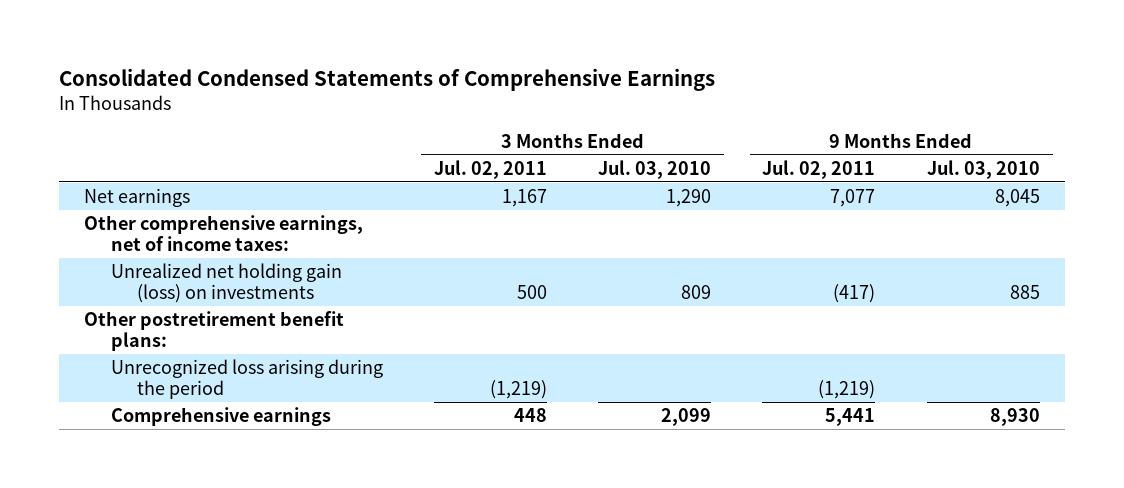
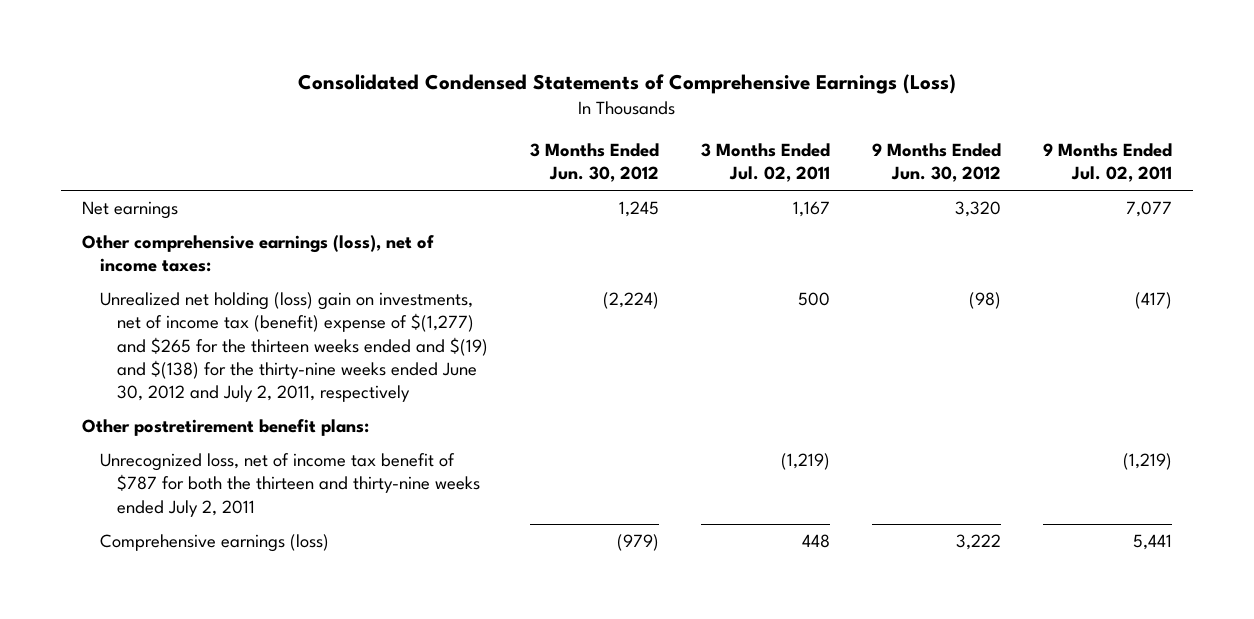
- Consolidated Condensed Statements of Comprehensive Earnings
+ Consolidated Condensed Statements of Comprehensive Earnings (Loss)
- | 3 Months Ended Jul. 02, 2011 | 3 Months Ended Jul. 03, 2010 | 9 Months Ended Jul. 02, 2011 | 9 Months Ended Jul. 03, 2010
+ | 3 Months Ended Jun. 30, 2012 | 3 Months Ended Jul. 02, 2011 | 9 Months Ended Jun. 30, 2012 | 9 Months Ended Jul. 02, 2011
- Other comprehensive earnings, net of income taxes:
- Unrealized net holding gain (loss) on investments | 500 | 809 | (417) | 885
+ Other comprehensive earnings (loss), net of income taxes:
+ Unrealized net holding (loss) gain on investments, net of income tax (benefit) expense of $(1,277) and $265 for the thirteen weeks ended and $(19) and $(138) for the thirty-nine weeks ended June 30, 2012 and July 2, 2011, respectively | (2,224) | 500 | (98) | (417)
- Unrecognized loss arising during the period | (1,219) | | (1,219) |
- Comprehensive earnings | 448 | 2,099 | 5,441 | 8,930
+ Unrecognized loss, net of income tax benefit of $787 for both the thirteen and thirty-nine weeks ended July 2, 2011 | | (1,219) | | (1,219)
+ Comprehensive earnings (loss) | (979) | 448 | 3,222 | 5,441

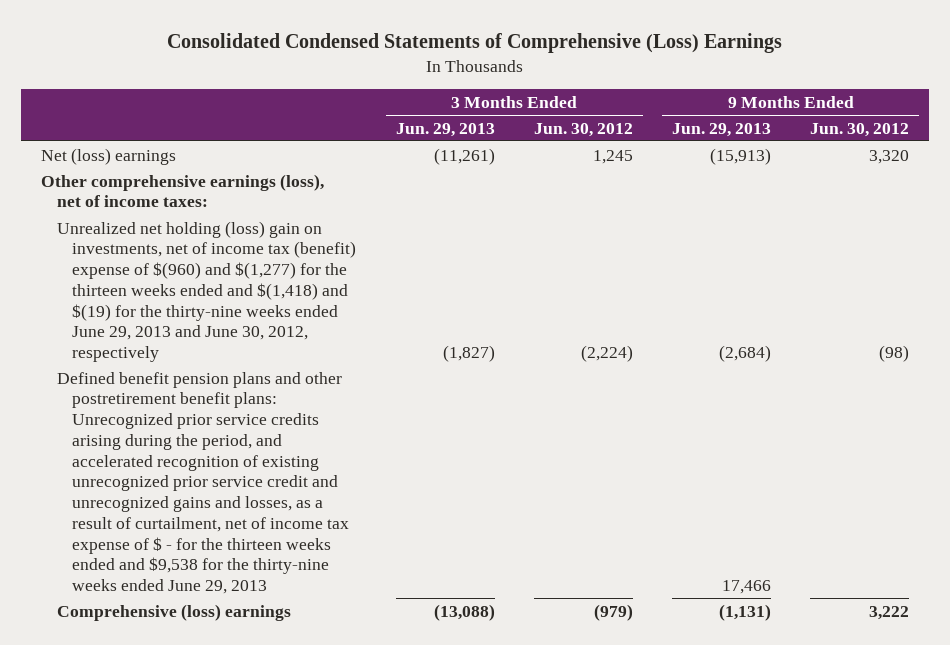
- Consolidated Condensed Statements of Comprehensive Earnings (Loss)
+ Consolidated Condensed Statements of Comprehensive (Loss) Earnings
- | 3 Months Ended Jun. 30, 2012 | 3 Months Ended Jul. 02, 2011 | 9 Months Ended Jun. 30, 2012 | 9 Months Ended Jul. 02, 2011
+ | 3 Months Ended Jun. 29, 2013 | 3 Months Ended Jun. 30, 2012 | 9 Months Ended Jun. 29, 2013 | 9 Months Ended Jun. 30, 2012
- Net earnings | 1,245 | 1,167 | 3,320 | 7,077
+ Net (loss) earnings | (11,261) | 1,245 | (15,913) | 3,320
- Unrealized net holding (loss) gain on investments, net of income tax (benefit) expense of $(1,277) and $265 for the thirteen weeks ended and $(19) and $(138) for the thirty-nine weeks ended June 30, 2012 and July 2, 2011, respectively | (2,224) | 500 | (98) | (417)
- Other postretirement benefit plans:
- Unrecognized loss, net of income tax benefit of $787 for both the thirteen and thirty-nine weeks ended July 2, 2011 | | (1,219) | | (1,219)
- Comprehensive earnings (loss) | (979) | 448 | 3,222 | 5,441
+ Unrealized net holding (loss) gain on investments, net of income tax (benefit) expense of $(960) and $(1,277) for the thirteen weeks ended and $(1,418) and $(19) for the thirty-nine weeks ended June 29, 2013 and June 30, 2012, respectively | (1,827) | (2,224) | (2,684) | (98)
+ Defined benefit pension plans and other postretirement benefit plans: Unrecognized prior service credits arising during the period, and accelerated recognition of existing unrecognized prior service credit and unrecognized gains and losses, as a result of curtailment, net of income tax expense of $ - for the thirteen weeks ended and $9,538 for the thirty-nine weeks ended June 29, 2013 | | | 17,466 |
+ Comprehensive (loss) earnings | (13,088) | (979) | (1,131) | 3,222

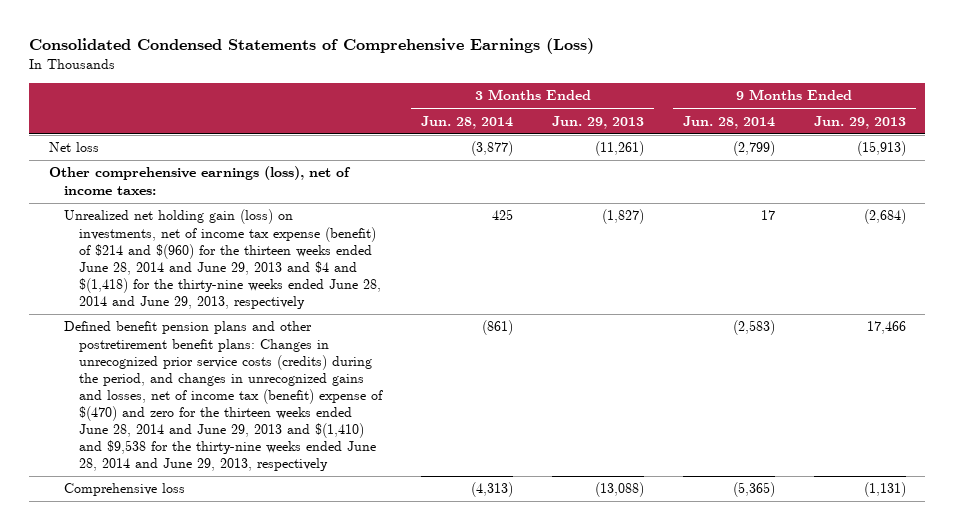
- Consolidated Condensed Statements of Comprehensive (Loss) Earnings
+ Consolidated Condensed Statements of Comprehensive Earnings (Loss)
- | 3 Months Ended Jun. 29, 2013 | 3 Months Ended Jun. 30, 2012 | 9 Months Ended Jun. 29, 2013 | 9 Months Ended Jun. 30, 2012
+ | 3 Months Ended Jun. 28, 2014 | 3 Months Ended Jun. 29, 2013 | 9 Months Ended Jun. 28, 2014 | 9 Months Ended Jun. 29, 2013
- Net (loss) earnings | (11,261) | 1,245 | (15,913) | 3,320
+ Net loss | (3,877) | (11,261) | (2,799) | (15,913)
- Unrealized net holding (loss) gain on investments, net of income tax (benefit) expense of $(960) and $(1,277) for the thirteen weeks ended and $(1,418) and $(19) for the thirty-nine weeks ended June 29, 2013 and June 30, 2012, respectively | (1,827) | (2,224) | (2,684) | (98)
- Defined benefit pension plans and other postretirement benefit plans: Unrecognized prior service credits arising during the period, and accelerated recognition of existing unrecognized prior service credit and unrecognized gains and losses, as a result of curtailment, net of income tax expense of $ - for the thirteen weeks ended and $9,538 for the thirty-nine weeks ended June 29, 2013 | | | 17,466 |
- Comprehensive (loss) earnings | (13,088) | (979) | (1,131) | 3,222
+ Unrealized net holding gain (loss) on investments, net of income tax expense (benefit) of $214 and $(960) for the thirteen weeks ended June 28, 2014 and June 29, 2013 and $4 and $(1,418) for the thirty-nine weeks ended June 28, 2014 and June 29, 2013, respectively | 425 | (1,827) | 17 | (2,684)
+ Defined benefit pension plans and other postretirement benefit plans: Changes in unrecognized prior service costs (credits) during the period, and changes in unrecognized gains and losses, net of income tax (benefit) expense of $(470) and zero for the thirteen weeks ended June 28, 2014 and June 29, 2013 and $(1,410) and $9,538 for the thirty-nine weeks ended June 28, 2014 and June 29, 2013, respectively | (861) | | (2,583) | 17,466
+ Comprehensive loss | (4,313) | (13,088) | (5,365) | (1,131)

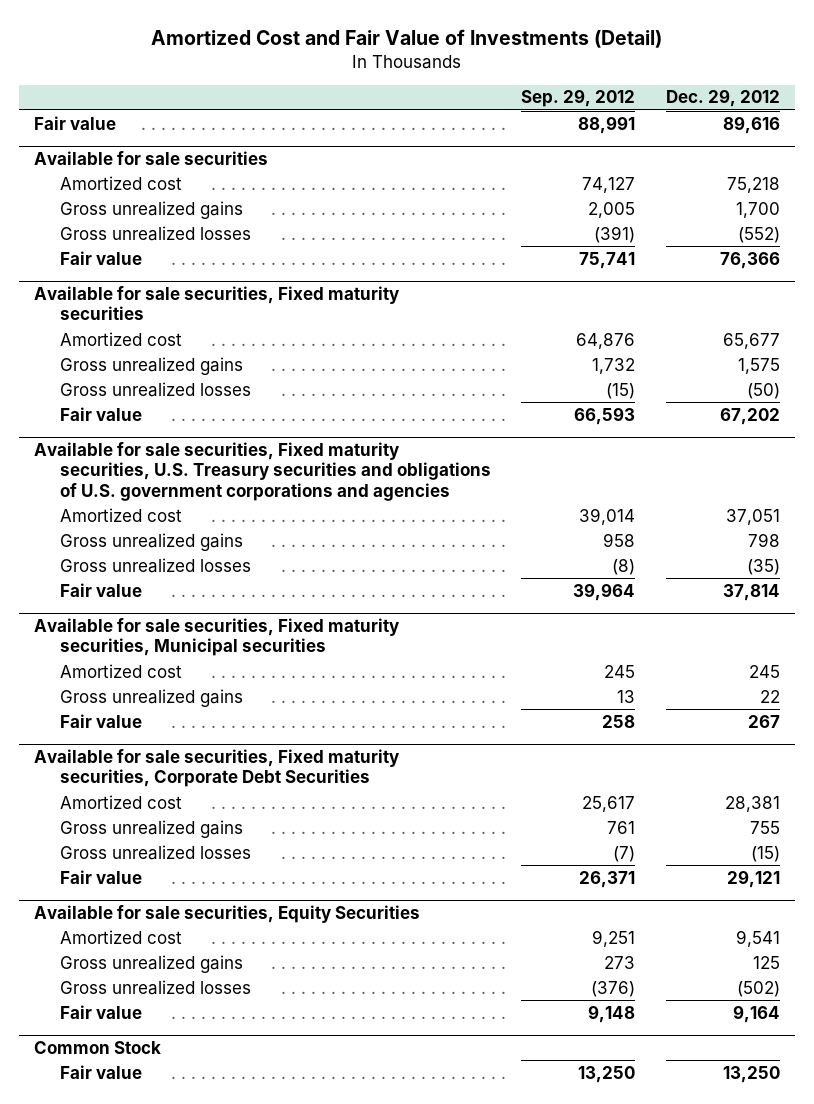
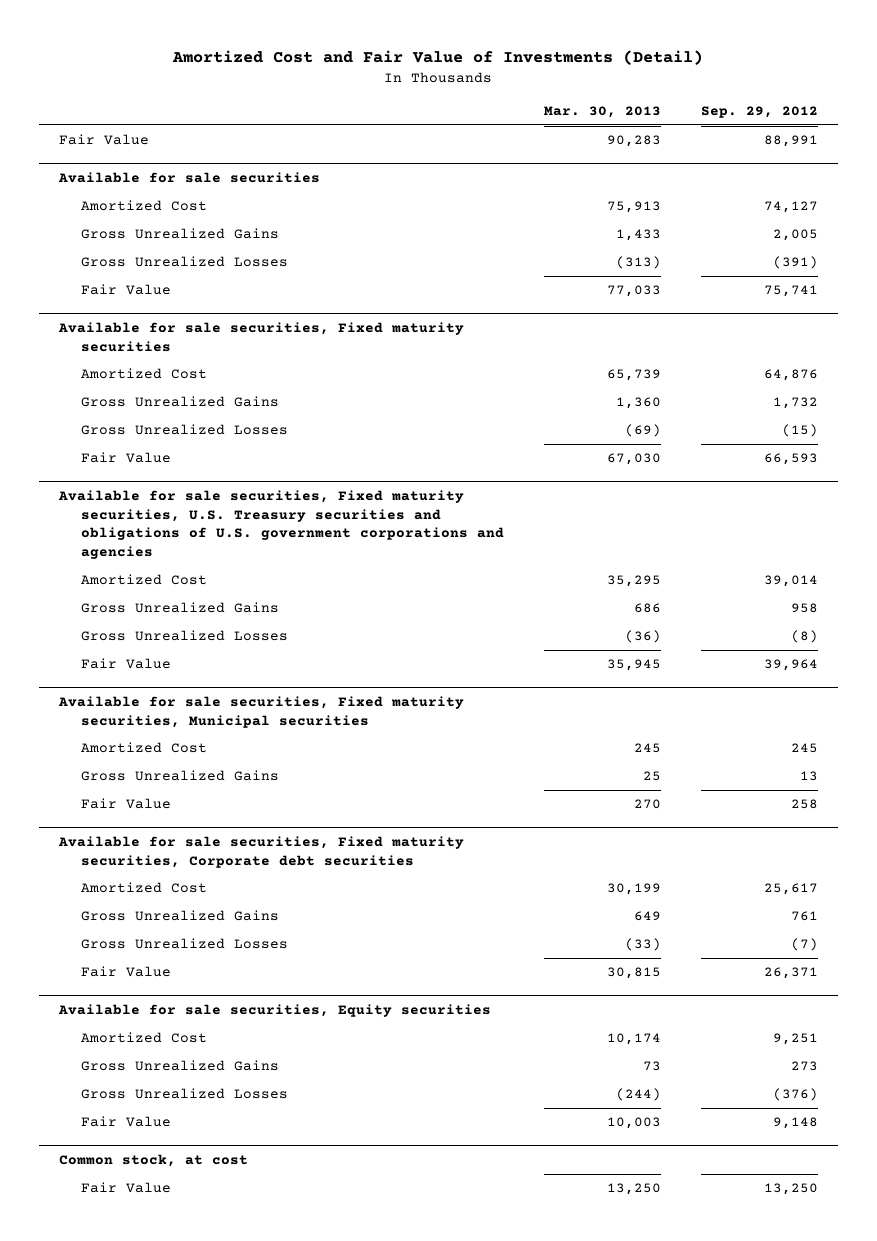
- | Sep. 29, 2012 | Dec. 29, 2012
+ | Mar. 30, 2013 | Sep. 29, 2012
- Fair value | 88,991 | 89,616
+ Fair Value | 90,283 | 88,991
@ Available for sale securities
- Amortized cost | 74,127 | 75,218
- Gross unrealized gains | 2,005 | 1,700
- Gross unrealized losses | (391) | (552)
- Fair value | 75,741 | 76,366
+ Amortized Cost | 75,913 | 74,127
+ Gross Unrealized Gains | 1,433 | 2,005
+ Gross Unrealized Losses | (313) | (391)
+ Fair Value | 77,033 | 75,741
@ Available for sale securities, Fixed maturity securities
- Amortized cost | 64,876 | 65,677
- Gross unrealized gains | 1,732 | 1,575
- Gross unrealized losses | (15) | (50)
- Fair value | 66,593 | 67,202
+ Amortized Cost | 65,739 | 64,876
+ Gross Unrealized Gains | 1,360 | 1,732
+ Gross Unrealized Losses | (69) | (15)
+ Fair Value | 67,030 | 66,593
@ Available for sale securities, Fixed maturity securities, U.S. Treasury securities and obligations of U.S. government corporations and agencies
- Amortized cost | 39,014 | 37,051
- Gross unrealized gains | 958 | 798
- Gross unrealized losses | (8) | (35)
- Fair value | 39,964 | 37,814
+ Amortized Cost | 35,295 | 39,014
+ Gross Unrealized Gains | 686 | 958
+ Gross Unrealized Losses | (36) | (8)
+ Fair Value | 35,945 | 39,964
@ Available for sale securities, Fixed maturity securities, Municipal securities
- Amortized cost | 245 | 245
- Gross unrealized gains | 13 | 22
- Fair value | 258 | 267
- Available for sale securities, Fixed maturity securities, Corporate Debt Securities
- Amortized cost | 25,617 | 28,381
- Gross unrealized gains | 761 | 755
- Gross unrealized losses | (7) | (15)
- Fair value | 26,371 | 29,121
- Available for sale securities, Equity Securities
- Amortized cost | 9,251 | 9,541
- Gross unrealized gains | 273 | 125
- Gross unrealized losses | (376) | (502)
- Fair value | 9,148 | 9,164
- Common Stock
- Fair value | 13,250 | 13,250
@ Available for sale securities, Fixed maturity securities, Municipal securities
+ Amortized Cost | 245 | 245
+ Gross Unrealized Gains | 25 | 13
+ Fair Value | 270 | 258
+ Available for sale securities, Fixed maturity securities, Corporate debt securities
+ Amortized Cost | 30,199 | 25,617
+ Gross Unrealized Gains | 649 | 761
+ Gross Unrealized Losses | (33) | (7)
+ Fair Value | 30,815 | 26,371
+ Available for sale securities, Equity securities
+ Amortized Cost | 10,174 | 9,251
+ Gross Unrealized Gains | 73 | 273
+ Gross Unrealized Losses | (244) | (376)
+ Fair Value | 10,003 | 9,148
+ Common stock, at cost
+ Fair Value | 13,250 | 13,250

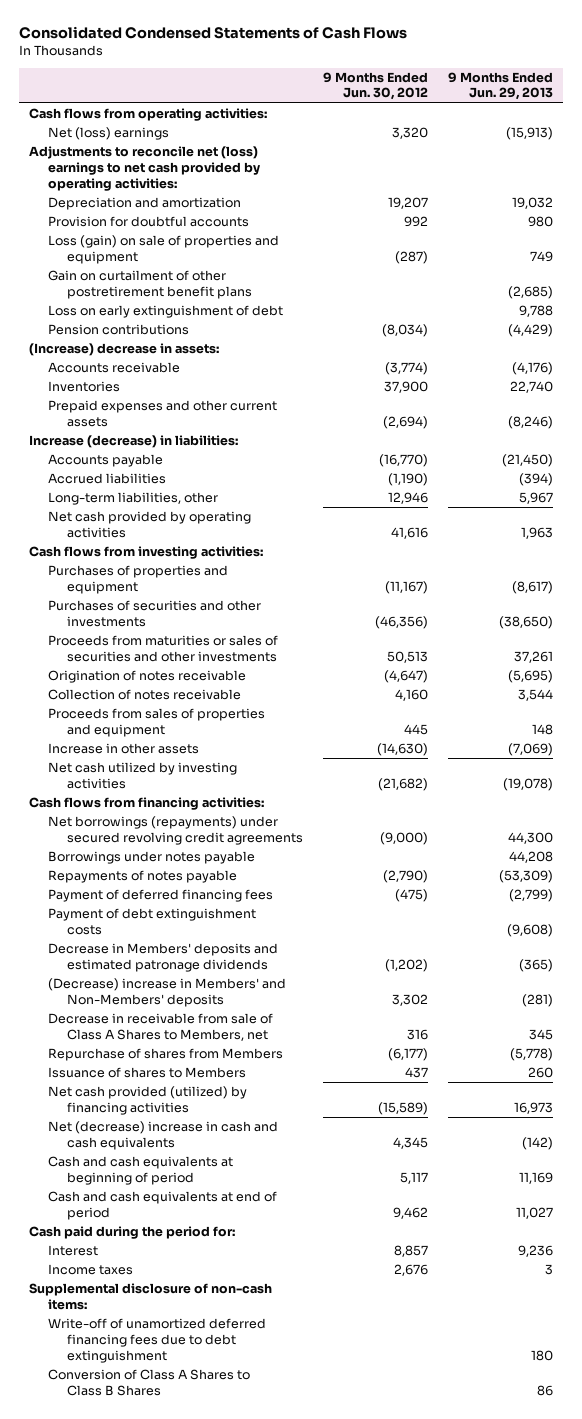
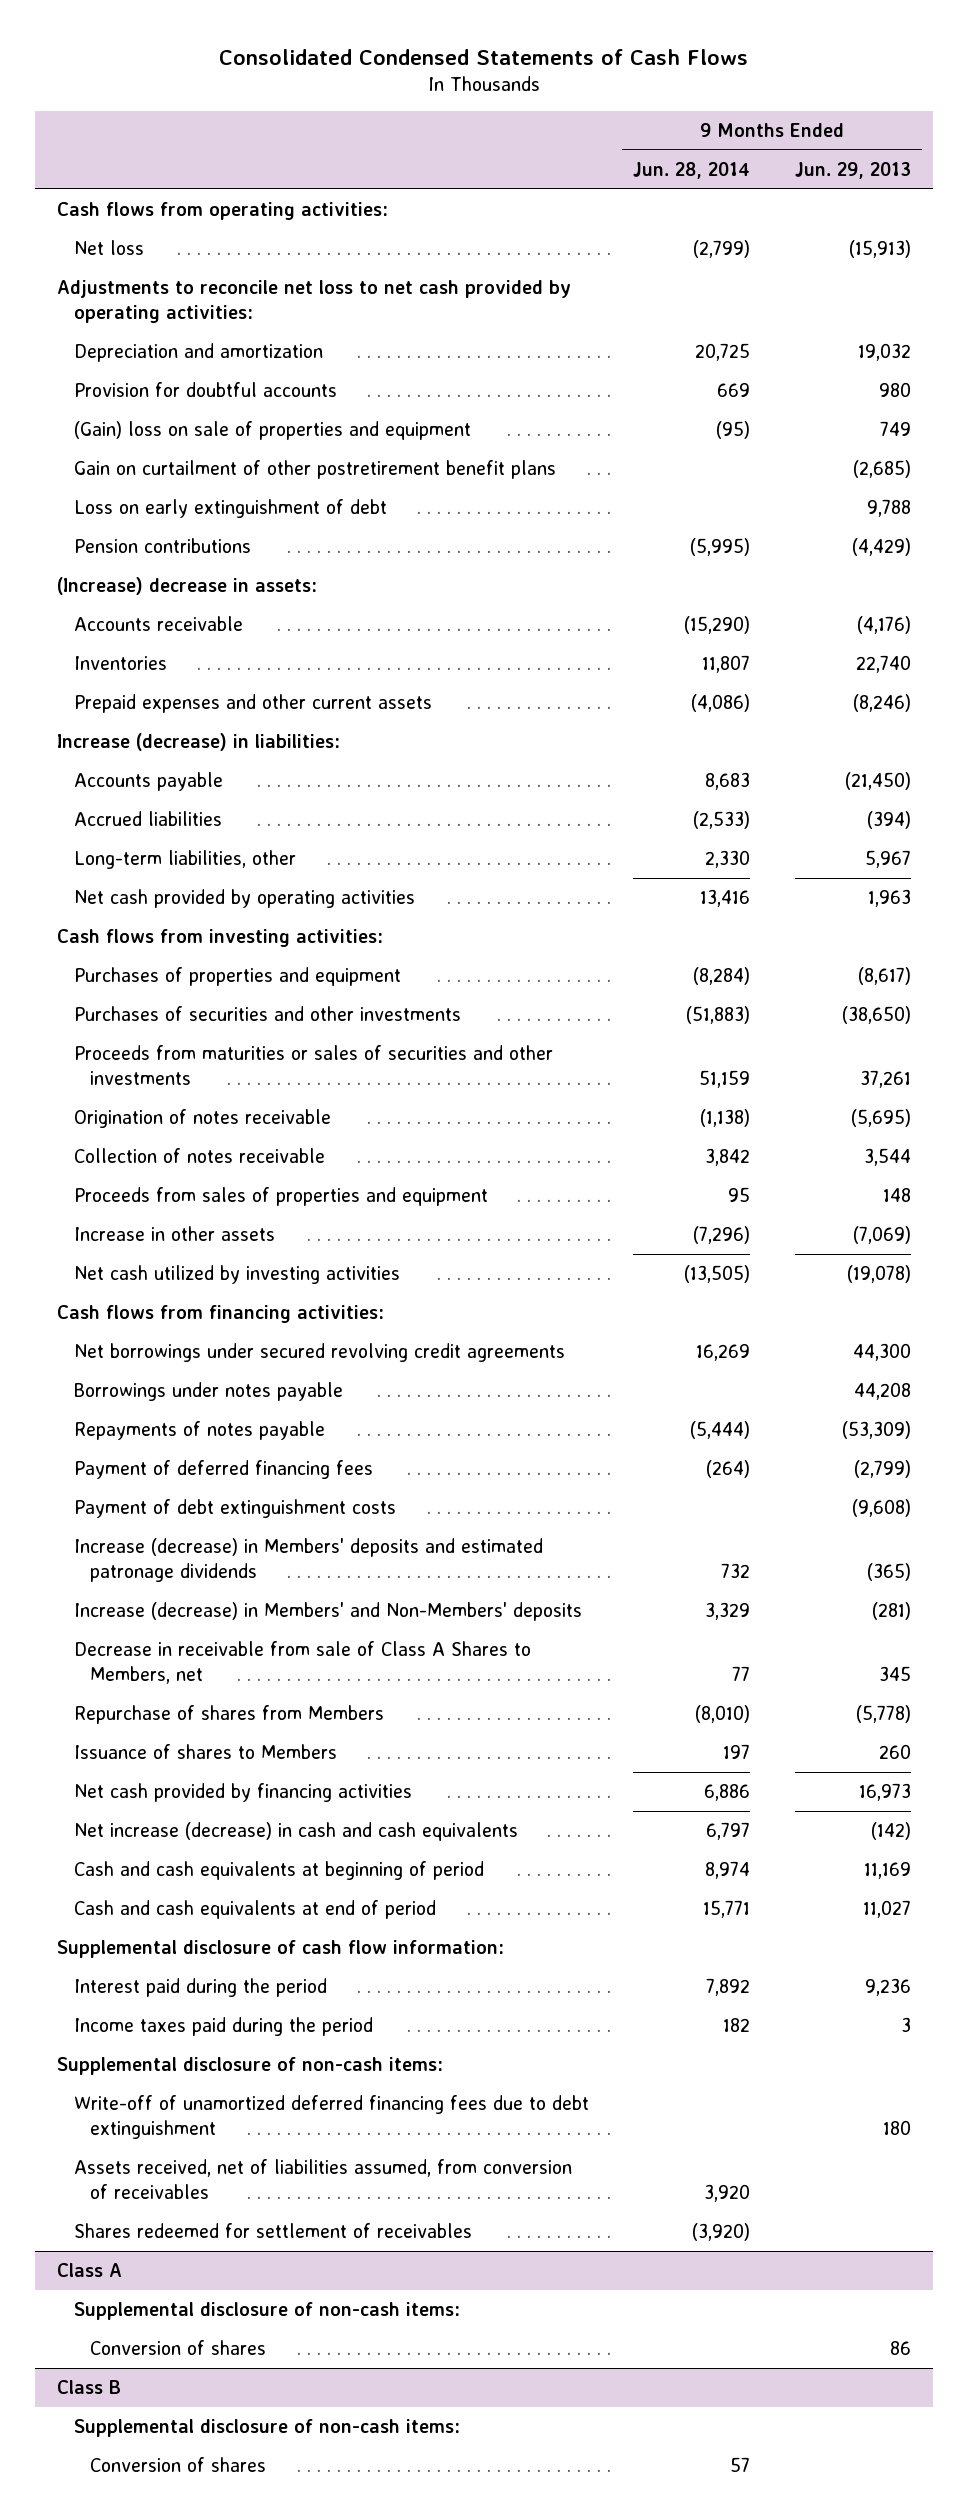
- | 9 Months Ended Jun. 30, 2012 | 9 Months Ended Jun. 29, 2013
+ | 9 Months Ended Jun. 28, 2014 | 9 Months Ended Jun. 29, 2013
- Net (loss) earnings | 3,320 | (15,913)
- Adjustments to reconcile net (loss) earnings to net cash provided by operating activities:
+ Net loss | (2,799) | (15,913)
+ Adjustments to reconcile net loss to net cash provided by operating activities:
- Loss (gain) on sale of properties and equipment | (287) | 749
+ (Gain) loss on sale of properties and equipment | (95) | 749
- Net borrowings (repayments) under secured revolving credit agreements | (9,000) | 44,300
+ Net borrowings under secured revolving credit agreements | 16,269 | 44,300
- Decrease in Members' deposits and estimated patronage dividends | (1,202) | (365)
- (Decrease) increase in Members' and Non-Members' deposits | 3,302 | (281)
+ Increase (decrease) in Members' deposits and estimated patronage dividends | 732 | (365)
+ Increase (decrease) in Members' and Non-Members' deposits | 3,329 | (281)
- Net cash provided (utilized) by financing activities | (15,589) | 16,973
- Net (decrease) increase in cash and cash equivalents | 4,345 | (142)
+ Net cash provided by financing activities | 6,886 | 16,973
+ Net increase (decrease) in cash and cash equivalents | 6,797 | (142)
- Cash paid during the period for:
- Interest | 8,857 | 9,236
- Income taxes | 2,676 | 3
+ Supplemental disclosure of cash flow information:
+ Interest paid during the period | 7,892 | 9,236
+ Income taxes paid during the period | 182 | 3
- Conversion of Class A Shares to Class B Shares | | 86
+ Assets received, net of liabilities assumed, from conversion of receivables | 3,920 |
+ Shares redeemed for settlement of receivables | (3,920) |
+ Class A
+ Supplemental disclosure of non-cash items:
+ Conversion of shares | | 86
+ Class B
+ Supplemental disclosure of non-cash items:
+ Conversion of shares | 57 |

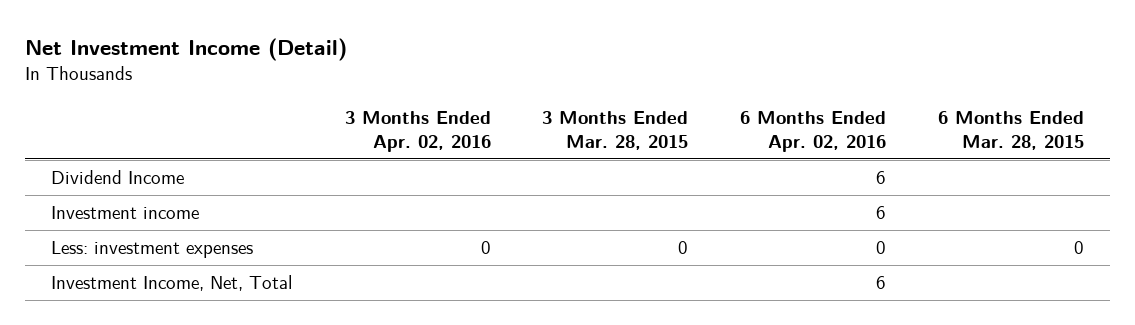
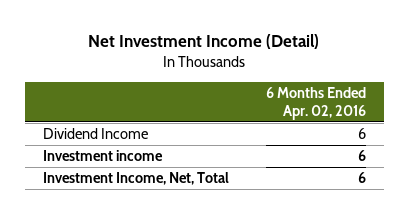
- | 3 Months Ended Apr. 02, 2016 | 3 Months Ended Mar. 28, 2015 | 6 Months Ended Apr. 02, 2016 | 6 Months Ended Mar. 28, 2015
+ | 6 Months Ended Apr. 02, 2016
- Less: investment expenses | 0 | 0 | 0 | 0

